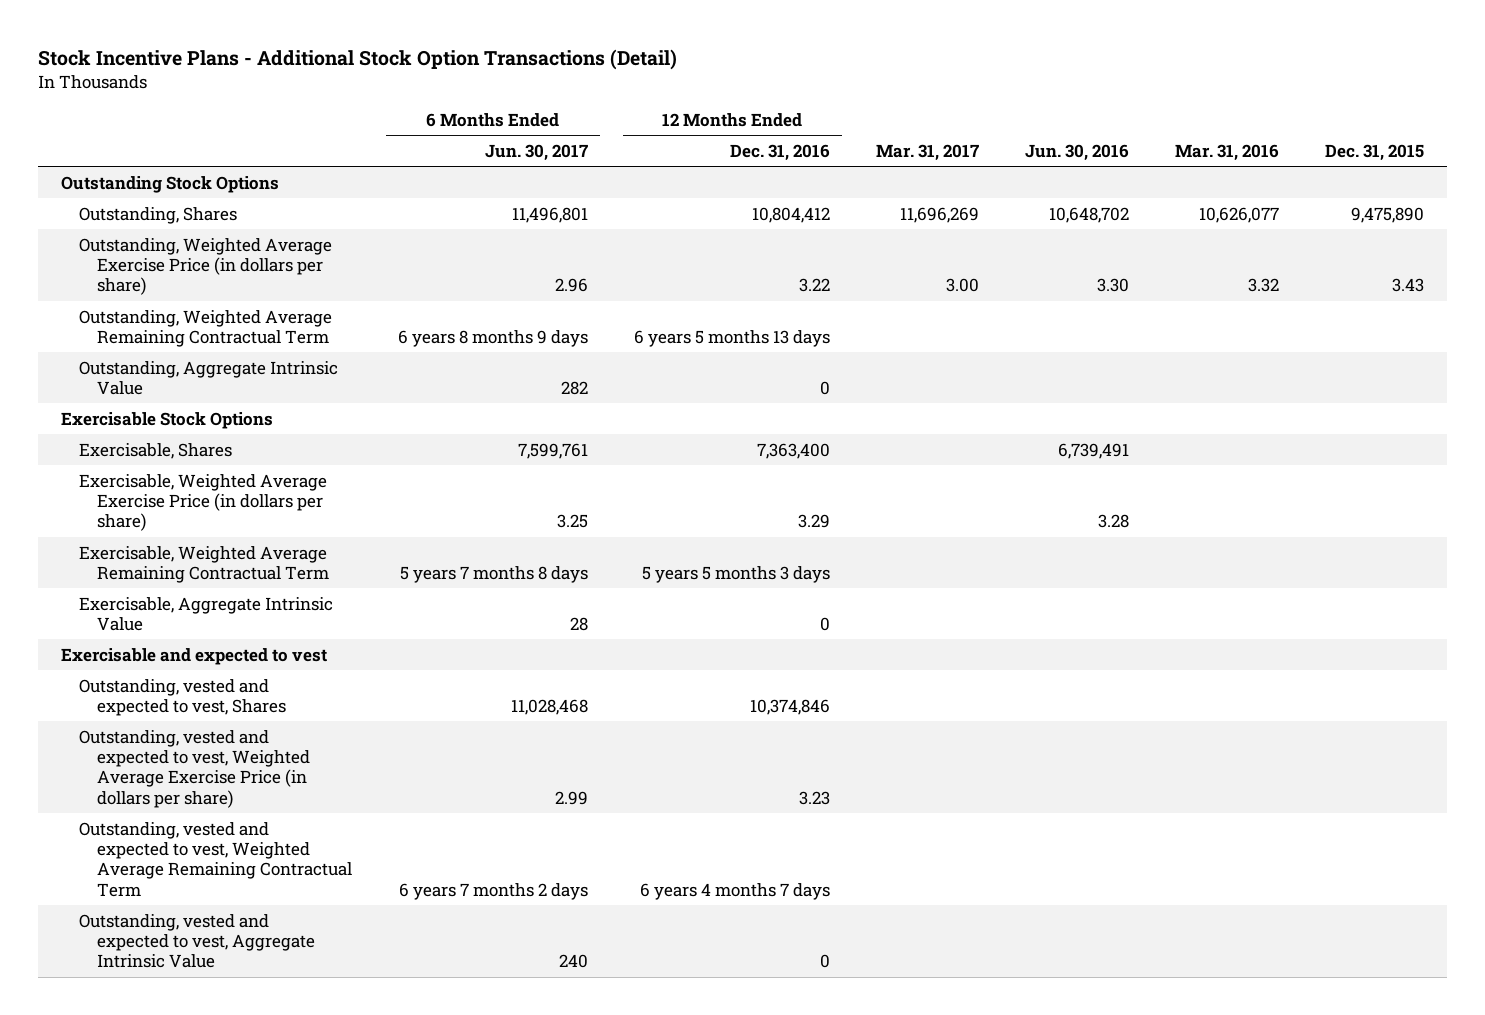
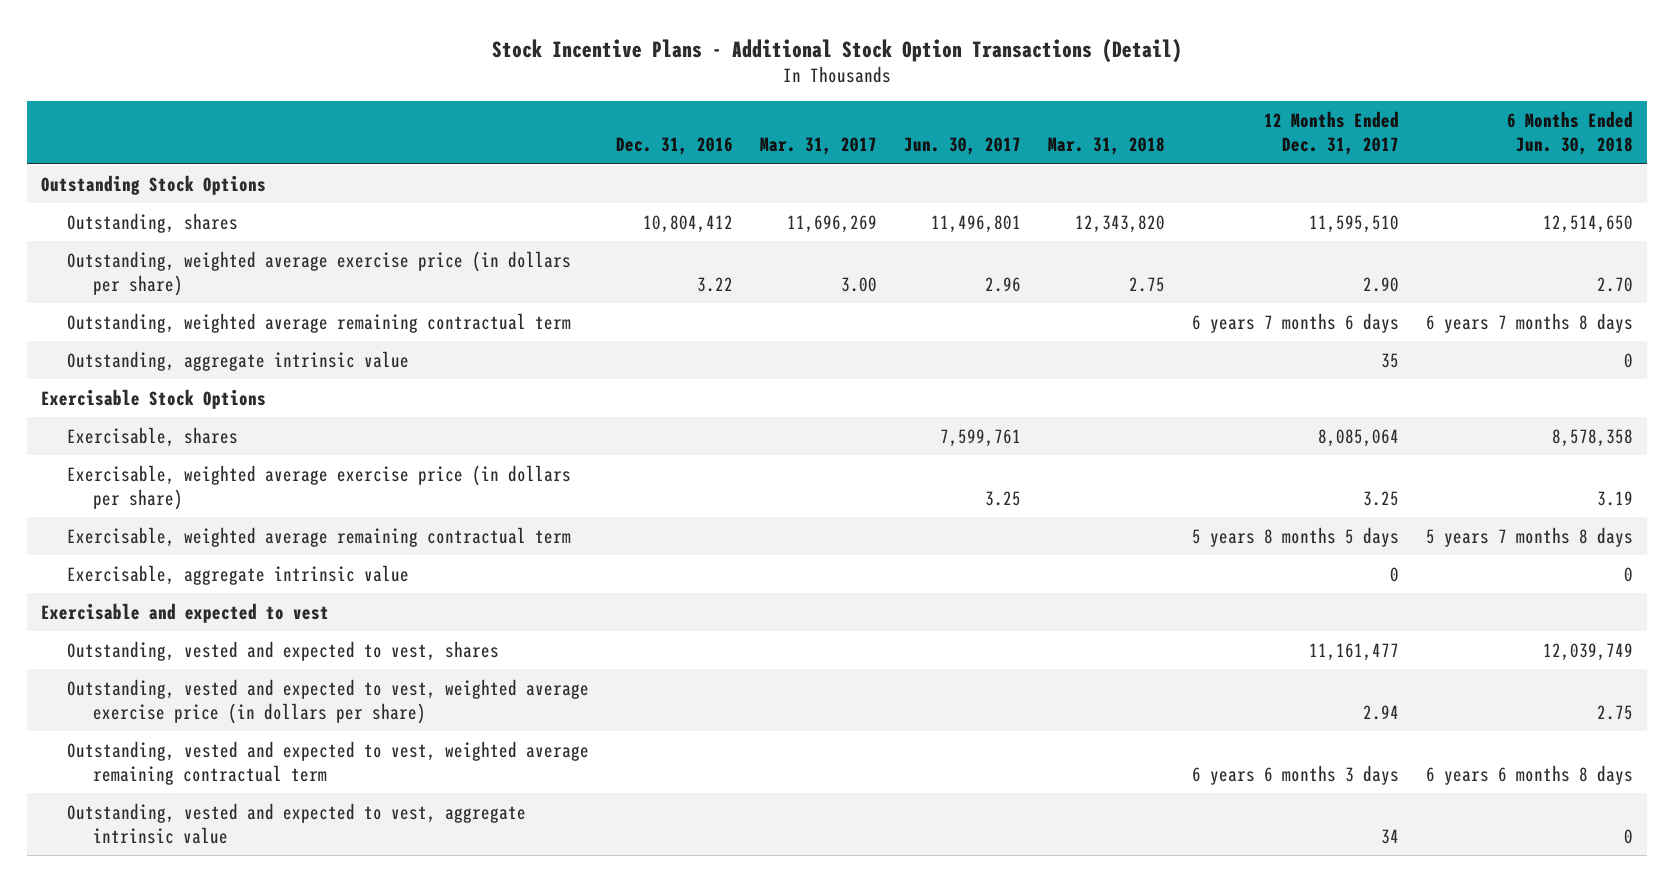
- | 6 Months Ended Jun. 30, 2017 | 12 Months Ended Dec. 31, 2016 | Mar. 31, 2017 | Jun. 30, 2016 | Mar. 31, 2016 | Dec. 31, 2015
+ | Dec. 31, 2016 | Mar. 31, 2017 | Jun. 30, 2017 | Mar. 31, 2018 | 12 Months Ended Dec. 31, 2017 | 6 Months Ended Jun. 30, 2018
- Outstanding, Shares | 11,496,801 | 10,804,412 | 11,696,269 | 10,648,702 | 10,626,077 | 9,475,890
- Outstanding, Weighted Average Exercise Price (in dollars per share) | 2.96 | 3.22 | 3.00 | 3.30 | 3.32 | 3.43
- Outstanding, Weighted Average Remaining Contractual Term | 6 years 8 months 9 days | 6 years 5 months 13 days | | | |
- Outstanding, Aggregate Intrinsic Value | 282 | 0 | | | |
+ Outstanding, shares | 10,804,412 | 11,696,269 | 11,496,801 | 12,343,820 | 11,595,510 | 12,514,650
+ Outstanding, weighted average exercise price (in dollars per share) | 3.22 | 3.00 | 2.96 | 2.75 | 2.90 | 2.70
+ Outstanding, weighted average remaining contractual term | | | | | 6 years 7 months 6 days | 6 years 7 months 8 days
+ Outstanding, aggregate intrinsic value | | | | | 35 | 0
- Exercisable, Shares | 7,599,761 | 7,363,400 | | 6,739,491 | |
- Exercisable, Weighted Average Exercise Price (in dollars per share) | 3.25 | 3.29 | | 3.28 | |
- Exercisable, Weighted Average Remaining Contractual Term | 5 years 7 months 8 days | 5 years 5 months 3 days | | | |
- Exercisable, Aggregate Intrinsic Value | 28 | 0 | | | |
+ Exercisable, shares | | | 7,599,761 | | 8,085,064 | 8,578,358
+ Exercisable, weighted average exercise price (in dollars per share) | | | 3.25 | | 3.25 | 3.19
+ Exercisable, weighted average remaining contractual term | | | | | 5 years 8 months 5 days | 5 years 7 months 8 days
+ Exercisable, aggregate intrinsic value | | | | | 0 | 0
- Outstanding, vested and expected to vest, Shares | 11,028,468 | 10,374,846 | | | |
- Outstanding, vested and expected to vest, Weighted Average Exercise Price (in dollars per share) | 2.99 | 3.23 | | | |
- Outstanding, vested and expected to vest, Weighted Average Remaining Contractual Term | 6 years 7 months 2 days | 6 years 4 months 7 days | | | |
- Outstanding, vested and expected to vest, Aggregate Intrinsic Value | 240 | 0 | | | |
+ Outstanding, vested and expected to vest, shares | | | | | 11,161,477 | 12,039,749
+ Outstanding, vested and expected to vest, weighted average exercise price (in dollars per share) | | | | | 2.94 | 2.75
+ Outstanding, vested and expected to vest, weighted average remaining contractual term | | | | | 6 years 6 months 3 days | 6 years 6 months 8 days
+ Outstanding, vested and expected to vest, aggregate intrinsic value | | | | | 34 | 0

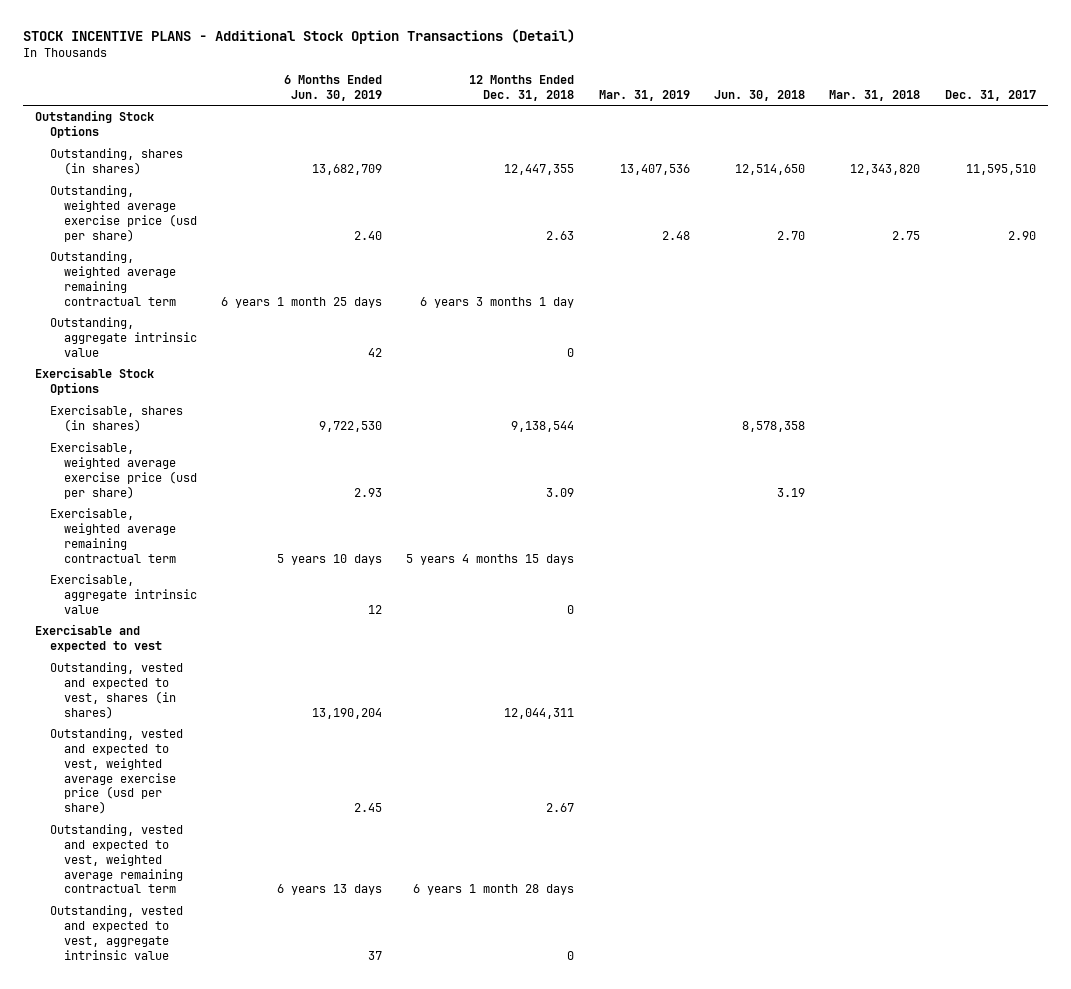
- Stock Incentive Plans - Additional Stock Option Transactions (Detail)
+ STOCK INCENTIVE PLANS - Additional Stock Option Transactions (Detail)
- | Dec. 31, 2016 | Mar. 31, 2017 | Jun. 30, 2017 | Mar. 31, 2018 | 12 Months Ended Dec. 31, 2017 | 6 Months Ended Jun. 30, 2018
+ | 6 Months Ended Jun. 30, 2019 | 12 Months Ended Dec. 31, 2018 | Mar. 31, 2019 | Jun. 30, 2018 | Mar. 31, 2018 | Dec. 31, 2017
- Outstanding, shares | 10,804,412 | 11,696,269 | 11,496,801 | 12,343,820 | 11,595,510 | 12,514,650
- Outstanding, weighted average exercise price (in dollars per share) | 3.22 | 3.00 | 2.96 | 2.75 | 2.90 | 2.70
+ Outstanding, shares (in shares) | 13,682,709 | 12,447,355 | 13,407,536 | 12,514,650 | 12,343,820 | 11,595,510
+ Outstanding, weighted average exercise price (usd per share) | 2.40 | 2.63 | 2.48 | 2.70 | 2.75 | 2.90
- Exercisable, shares | | | 7,599,761 | | 8,085,064 | 8,578,358
- Exercisable, weighted average exercise price (in dollars per share) | | | 3.25 | | 3.25 | 3.19
+ Exercisable, shares (in shares) | 9,722,530 | 9,138,544 | | 8,578,358 | |
+ Exercisable, weighted average exercise price (usd per share) | 2.93 | 3.09 | | 3.19 | |
- Outstanding, vested and expected to vest, shares | | | | | 11,161,477 | 12,039,749
- Outstanding, vested and expected to vest, weighted average exercise price (in dollars per share) | | | | | 2.94 | 2.75
+ Outstanding, vested and expected to vest, shares (in shares) | 13,190,204 | 12,044,311 | | | |
+ Outstanding, vested and expected to vest, weighted average exercise price (usd per share) | 2.45 | 2.67 | | | |

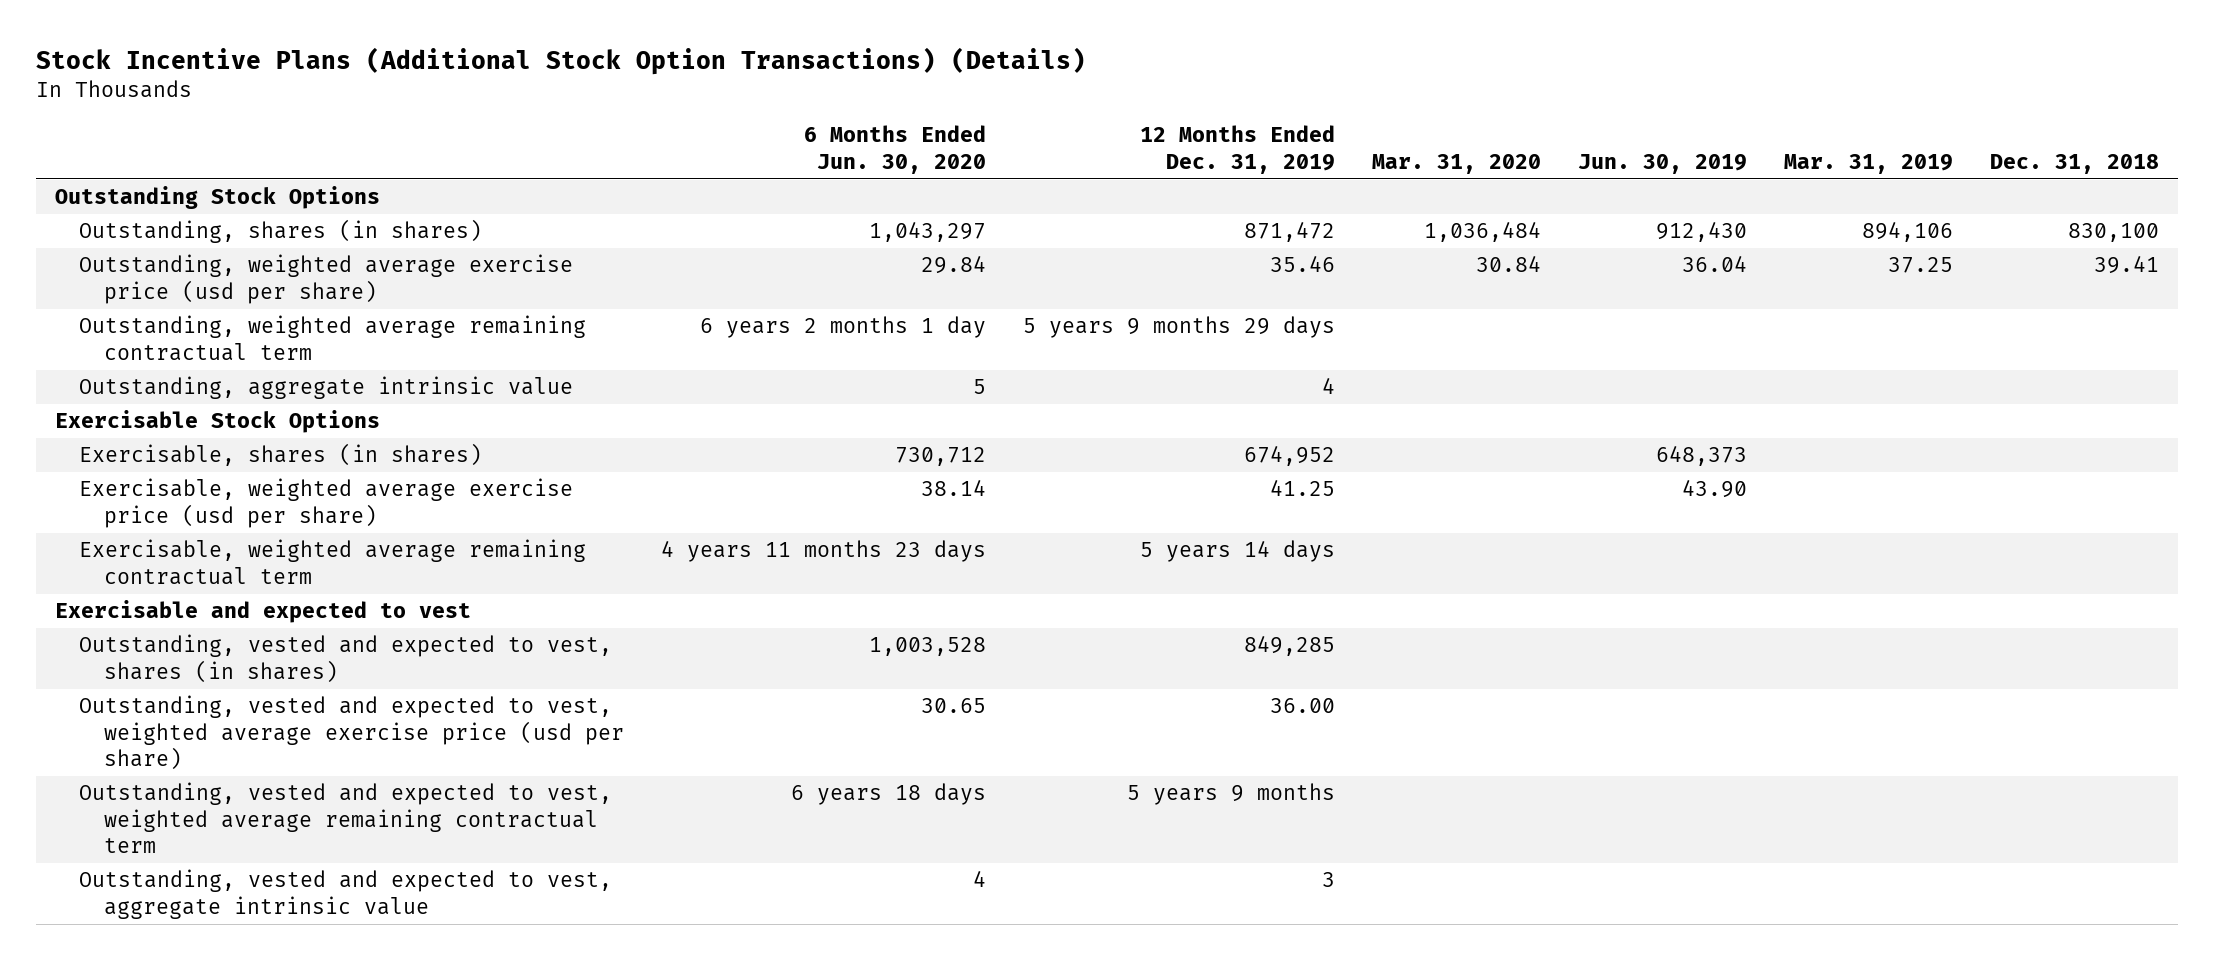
- STOCK INCENTIVE PLANS - Additional Stock Option Transactions (Detail)
+ Stock Incentive Plans (Additional Stock Option Transactions) (Details)
- | 6 Months Ended Jun. 30, 2019 | 12 Months Ended Dec. 31, 2018 | Mar. 31, 2019 | Jun. 30, 2018 | Mar. 31, 2018 | Dec. 31, 2017
+ | 6 Months Ended Jun. 30, 2020 | 12 Months Ended Dec. 31, 2019 | Mar. 31, 2020 | Jun. 30, 2019 | Mar. 31, 2019 | Dec. 31, 2018
- Outstanding, shares (in shares) | 13,682,709 | 12,447,355 | 13,407,536 | 12,514,650 | 12,343,820 | 11,595,510
- Outstanding, weighted average exercise price (usd per share) | 2.40 | 2.63 | 2.48 | 2.70 | 2.75 | 2.90
+ Outstanding, shares (in shares) | 1,043,297 | 871,472 | 1,036,484 | 912,430 | 894,106 | 830,100
+ Outstanding, weighted average exercise price (usd per share) | 29.84 | 35.46 | 30.84 | 36.04 | 37.25 | 39.41
- Exercisable, aggregate intrinsic value | 12 | 0 | | | |

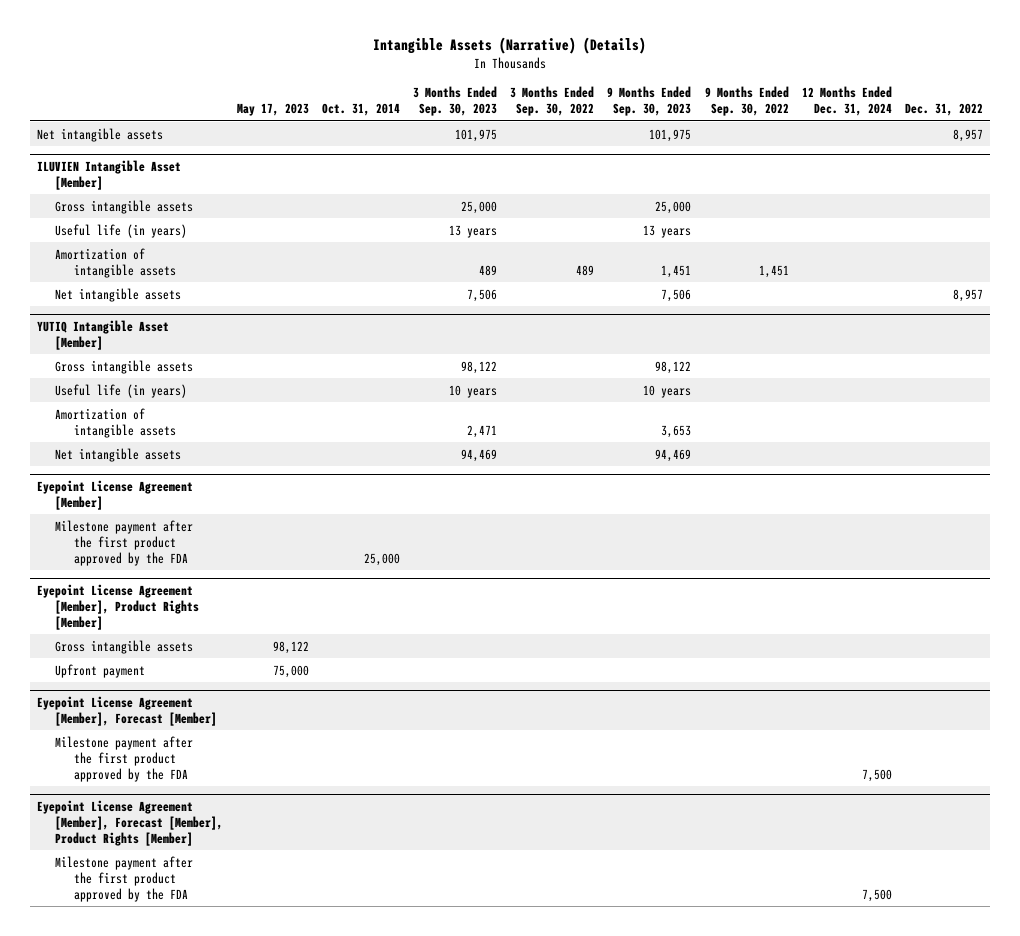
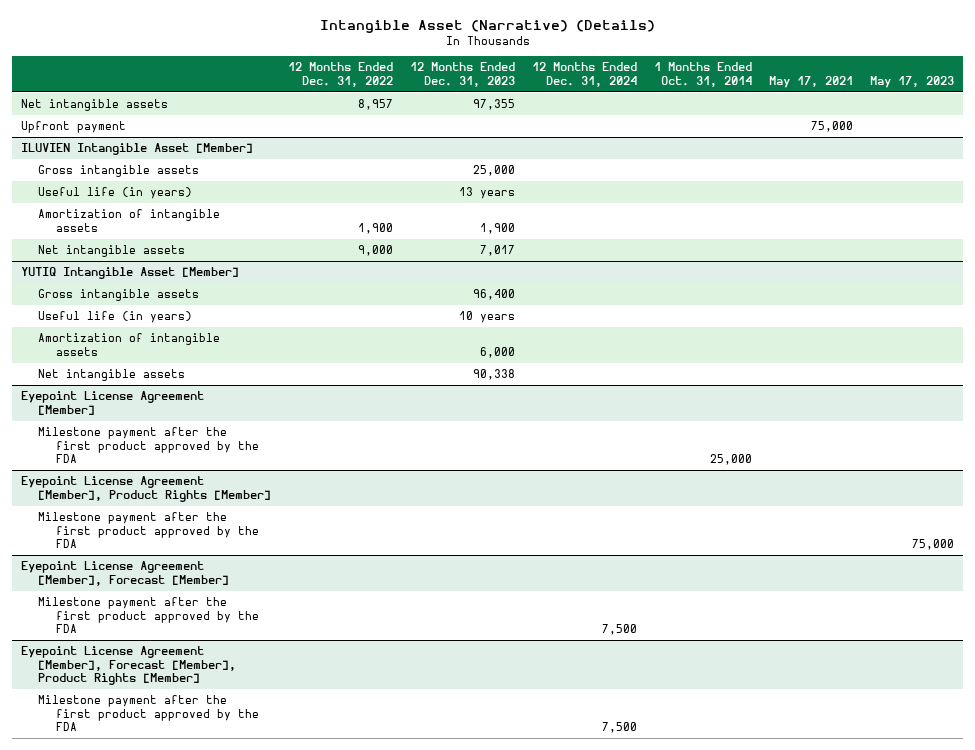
- Intangible Assets (Narrative) (Details)
+ Intangible Asset (Narrative) (Details)
- | May 17, 2023 | Oct. 31, 2014 | 3 Months Ended Sep. 30, 2023 | 3 Months Ended Sep. 30, 2022 | 9 Months Ended Sep. 30, 2023 | 9 Months Ended Sep. 30, 2022 | 12 Months Ended Dec. 31, 2024 | Dec. 31, 2022
+ | 12 Months Ended Dec. 31, 2022 | 12 Months Ended Dec. 31, 2023 | 12 Months Ended Dec. 31, 2024 | 1 Months Ended Oct. 31, 2014 | May 17, 2021 | May 17, 2023
+ Upfront payment | | | | | 75,000 |
@ Eyepoint License Agreement [Member], Product Rights [Member]
- Gross intangible assets | 98,122 | | | | | | |
- Upfront payment | 75,000 | | | | | | |
+ Milestone payment after the first product approved by the FDA | | | | | | 75,000

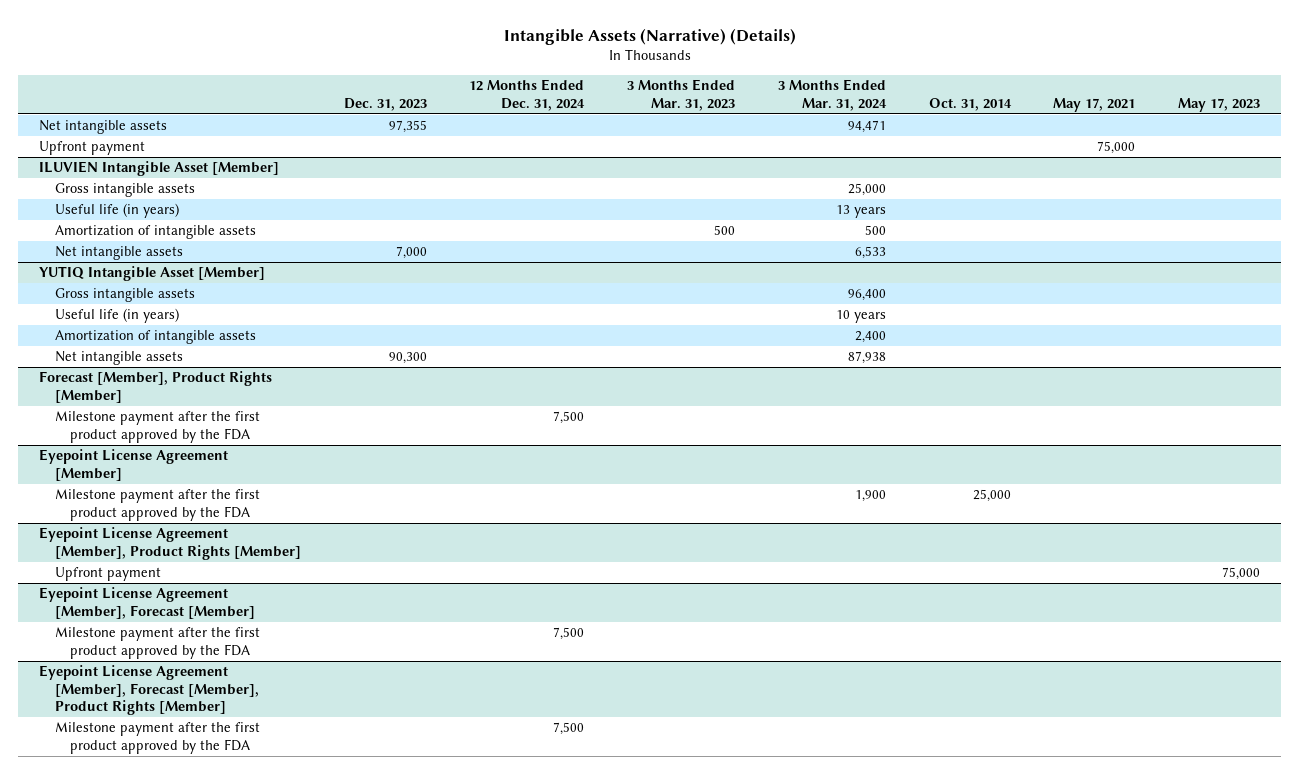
- Intangible Asset (Narrative) (Details)
+ Intangible Assets (Narrative) (Details)
- | 12 Months Ended Dec. 31, 2022 | 12 Months Ended Dec. 31, 2023 | 12 Months Ended Dec. 31, 2024 | 1 Months Ended Oct. 31, 2014 | May 17, 2021 | May 17, 2023
+ | Dec. 31, 2023 | 12 Months Ended Dec. 31, 2024 | 3 Months Ended Mar. 31, 2023 | 3 Months Ended Mar. 31, 2024 | Oct. 31, 2014 | May 17, 2021 | May 17, 2023
+ Forecast [Member], Product Rights [Member]
+ Milestone payment after the first product approved by the FDA | | 7,500 | | | | |
@ Eyepoint License Agreement [Member], Product Rights [Member]
- Milestone payment after the first product approved by the FDA | | | | | | 75,000
+ Upfront payment | | | | | | | 75,000

